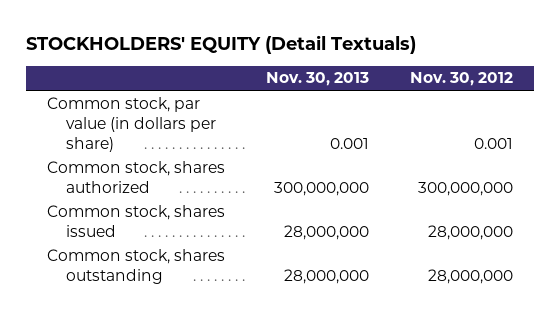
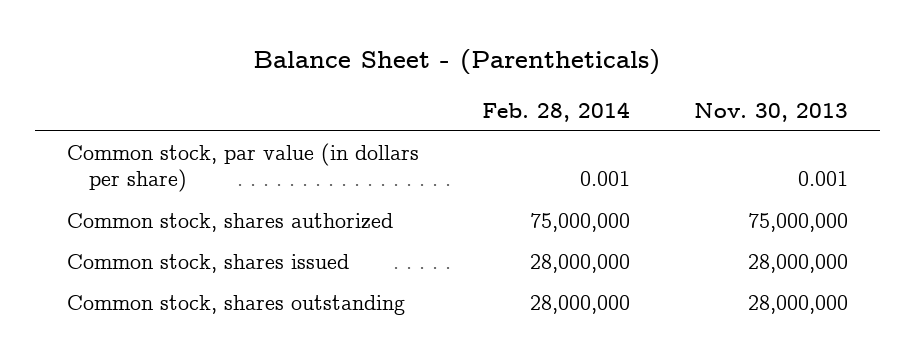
- STOCKHOLDERS' EQUITY (Detail Textuals)
+ Balance Sheet - (Parentheticals)
- | Nov. 30, 2013 | Nov. 30, 2012
+ | Feb. 28, 2014 | Nov. 30, 2013
- Common stock, shares authorized | 300,000,000 | 300,000,000
+ Common stock, shares authorized | 75,000,000 | 75,000,000

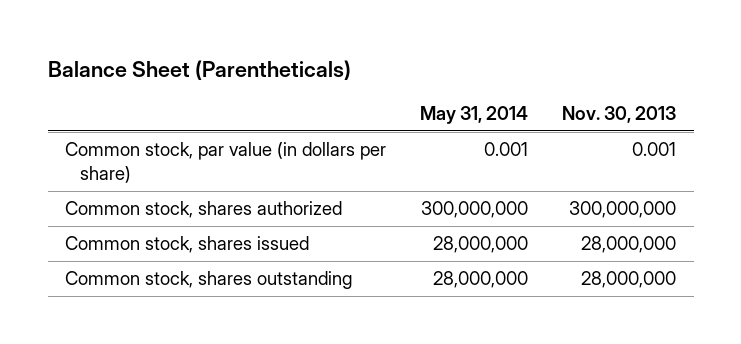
- Balance Sheet - (Parentheticals)
+ Balance Sheet (Parentheticals)
- | Feb. 28, 2014 | Nov. 30, 2013
+ | May 31, 2014 | Nov. 30, 2013
- Common stock, shares authorized | 75,000,000 | 75,000,000
+ Common stock, shares authorized | 300,000,000 | 300,000,000

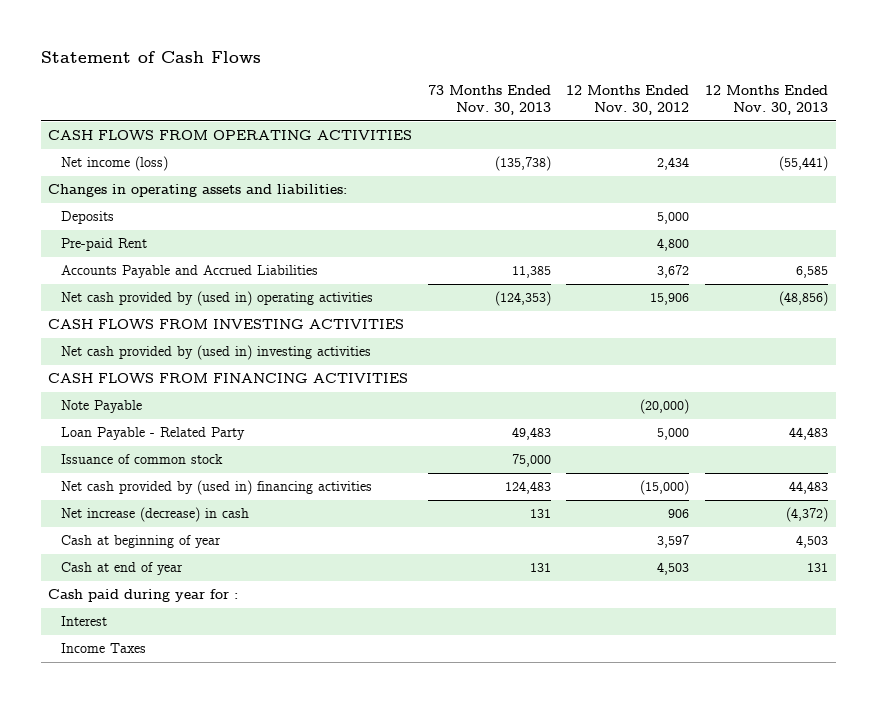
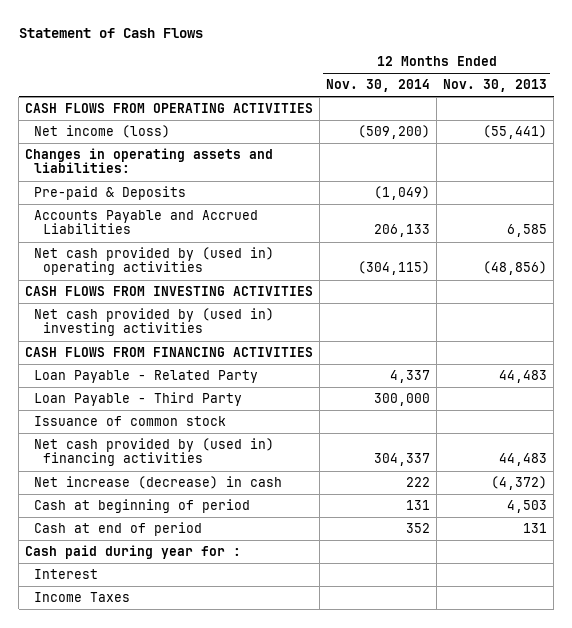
- | 73 Months Ended Nov. 30, 2013 | 12 Months Ended Nov. 30, 2012 | 12 Months Ended Nov. 30, 2013
+ | 12 Months Ended Nov. 30, 2014 | 12 Months Ended Nov. 30, 2013
- Deposits | | 5,000 |
- Pre-paid Rent | | 4,800 |
+ Pre-paid & Deposits | (1,049) |
- Note Payable | | (20,000) |
+ Loan Payable - Third Party | 300,000 |
- Cash at beginning of year | | 3,597 | 4,503
- Cash at end of year | 131 | 4,503 | 131
+ Cash at beginning of period | 131 | 4,503
+ Cash at end of period | 352 | 131

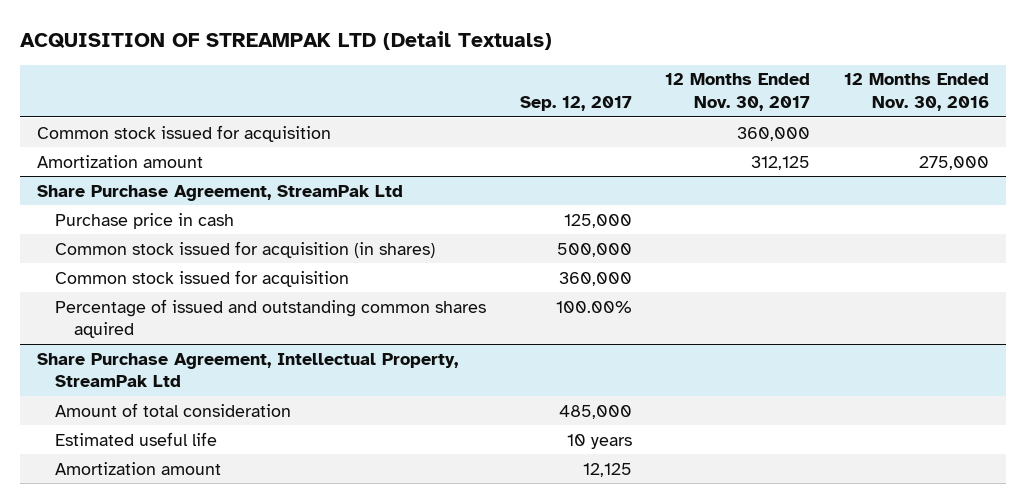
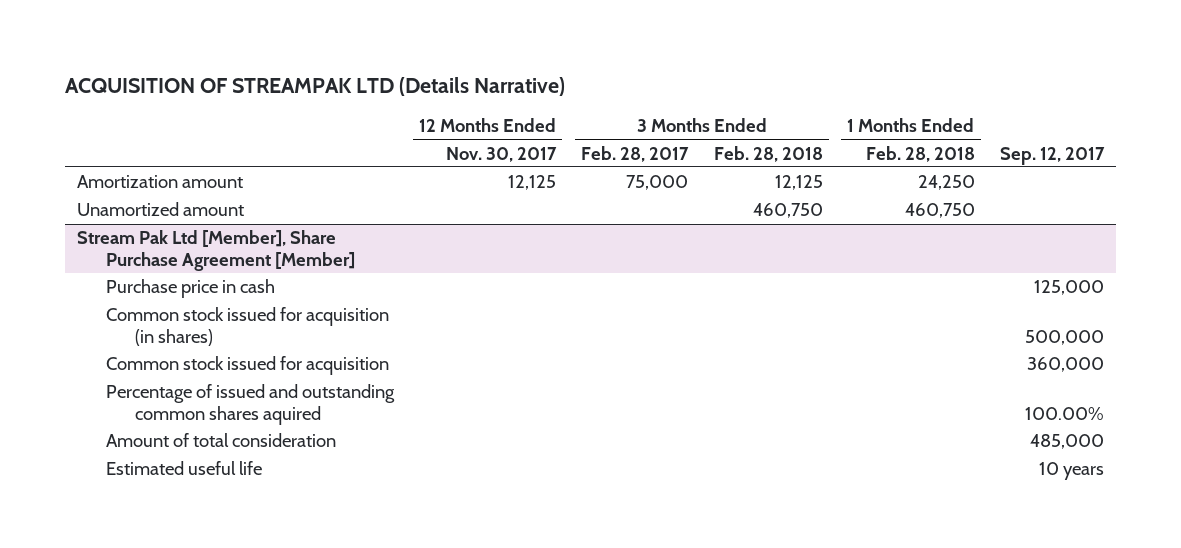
- ACQUISITION OF STREAMPAK LTD (Detail Textuals)
+ ACQUISITION OF STREAMPAK LTD (Details Narrative)
- | Sep. 12, 2017 | 12 Months Ended Nov. 30, 2017 | 12 Months Ended Nov. 30, 2016
+ | 12 Months Ended Nov. 30, 2017 | 3 Months Ended Feb. 28, 2017 | 3 Months Ended Feb. 28, 2018 | 1 Months Ended Feb. 28, 2018 | Sep. 12, 2017
- Common stock issued for acquisition | | 360,000 |
- Amortization amount | | 312,125 | 275,000
- Share Purchase Agreement, StreamPak Ltd
+ Amortization amount | 12,125 | 75,000 | 12,125 | 24,250 |
+ Unamortized amount | | | 460,750 | 460,750 |
+ Stream Pak Ltd [Member], Share Purchase Agreement [Member]
- Share Purchase Agreement, Intellectual Property, StreamPak Ltd
- Amortization amount | 12,125 | |

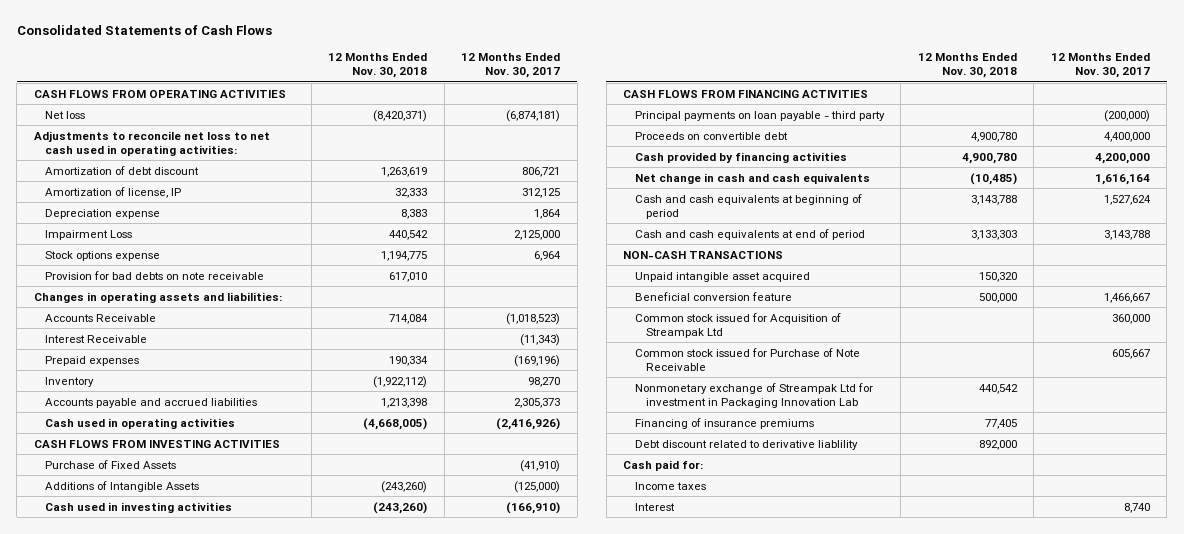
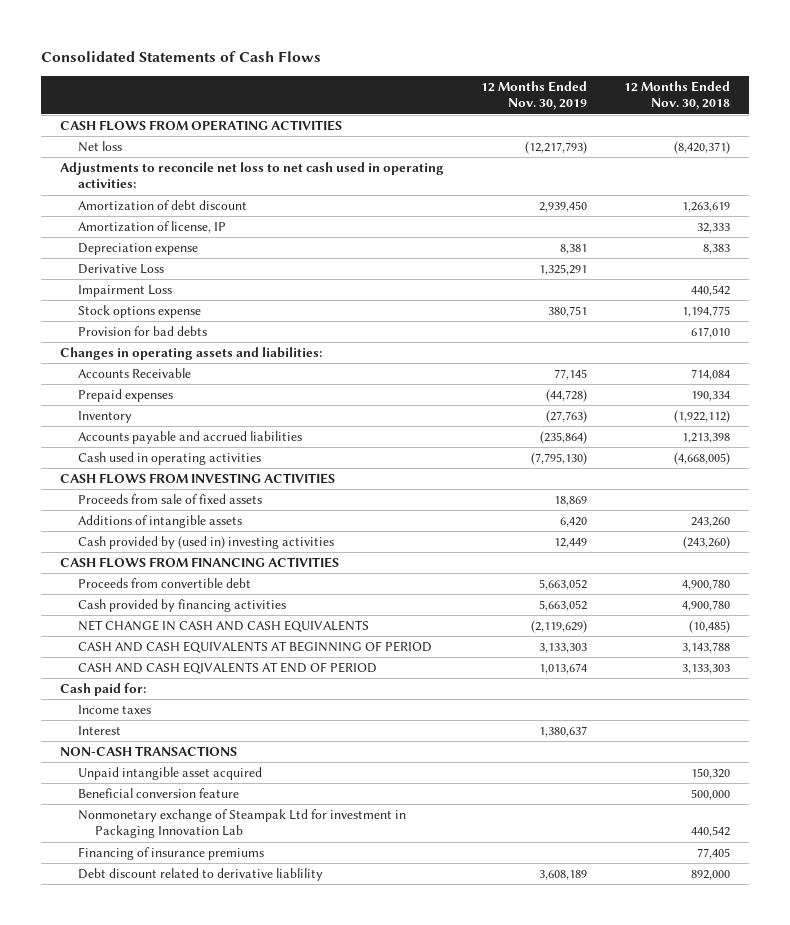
- | 12 Months Ended Nov. 30, 2018 | 12 Months Ended Nov. 30, 2017
+ | 12 Months Ended Nov. 30, 2019 | 12 Months Ended Nov. 30, 2018
+ Derivative Loss | 1,325,291 |
- Provision for bad debts on note receivable | 617,010 |
+ Provision for bad debts | | 617,010
- Interest Receivable | | (11,343)
- Purchase of Fixed Assets | | (41,910)
- Additions of Intangible Assets | (243,260) | (125,000)
- Cash used in investing activities | (243,260) | (166,910)
+ Proceeds from sale of fixed assets | 18,869 |
+ Additions of intangible assets | 6,420 | 243,260
+ Cash provided by (used in) investing activities | 12,449 | (243,260)
- Principal payments on loan payable - third party | | (200,000)
- Proceeds on convertible debt | 4,900,780 | 4,400,000
+ Proceeds from convertible debt | 5,663,052 | 4,900,780
- Net change in cash and cash equivalents | (10,485) | 1,616,164
- Cash and cash equivalents at beginning of period | 3,143,788 | 1,527,624
- Cash and cash equivalents at end of period | 3,133,303 | 3,143,788
+ NET CHANGE IN CASH AND CASH EQUIVALENTS | (2,119,629) | (10,485)
+ CASH AND CASH EQUIVALENTS AT BEGINNING OF PERIOD | 3,133,303 | 3,143,788
+ CASH AND CASH EQIVALENTS AT END OF PERIOD | 1,013,674 | 3,133,303
moved up: Cash paid for:
moved up: Income taxes
moved up: Interest | 1,380,637 |
- Common stock issued for Acquisition of Streampak Ltd | | 360,000
- Common stock issued for Purchase of Note Receivable | | 605,667
- Nonmonetary exchange of Streampak Ltd for investment in Packaging Innovation Lab | 440,542 |
+ Nonmonetary exchange of Steampak Ltd for investment in Packaging Innovation Lab | | 440,542

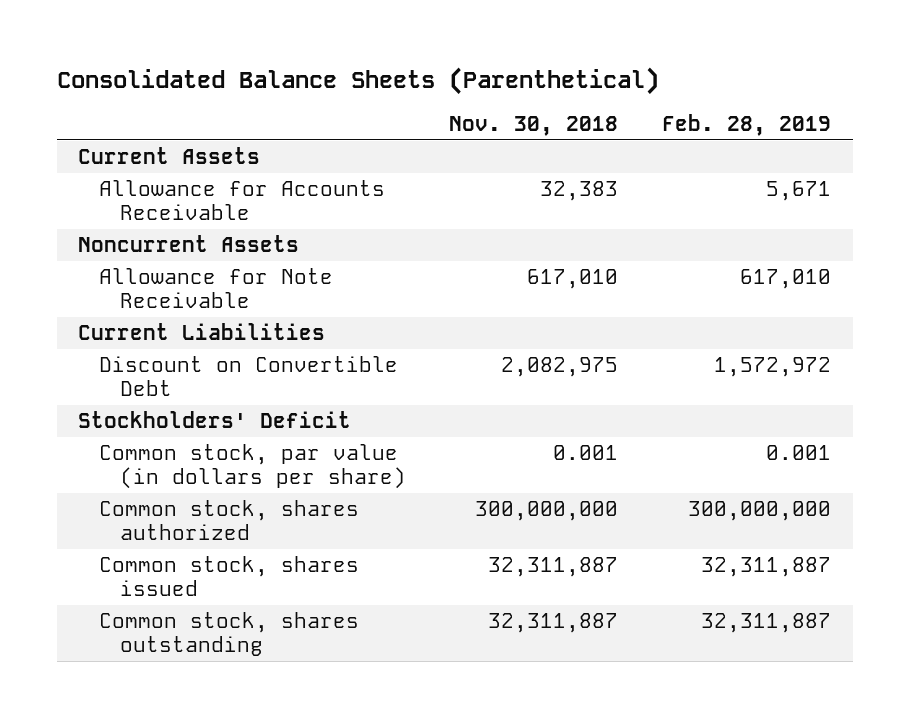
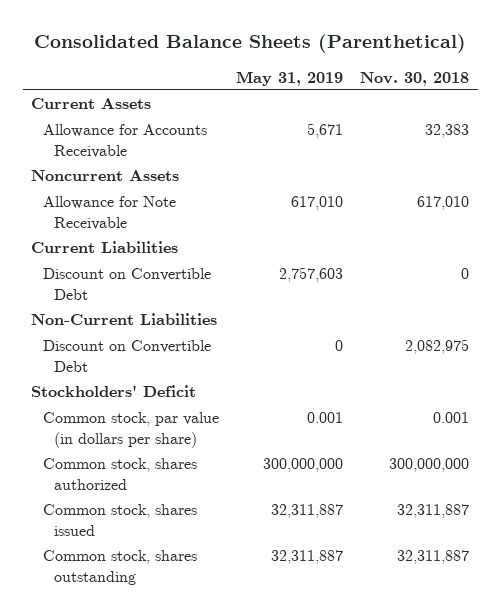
- | Nov. 30, 2018 | Feb. 28, 2019
+ | May 31, 2019 | Nov. 30, 2018
+ Discount on Convertible Debt | 2,757,603 | 0
+ Non-Current Liabilities

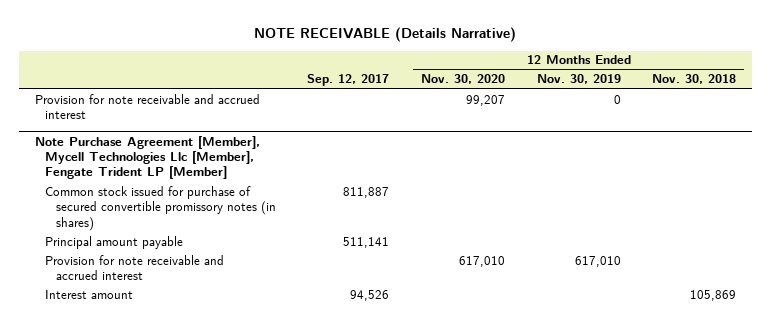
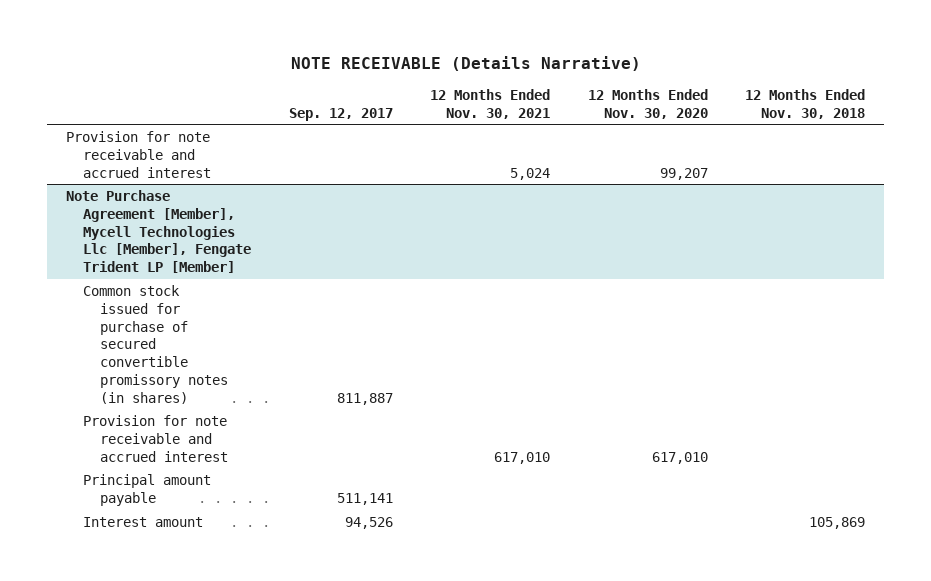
- | Sep. 12, 2017 | 12 Months Ended Nov. 30, 2020 | 12 Months Ended Nov. 30, 2019 | 12 Months Ended Nov. 30, 2018
+ | Sep. 12, 2017 | 12 Months Ended Nov. 30, 2021 | 12 Months Ended Nov. 30, 2020 | 12 Months Ended Nov. 30, 2018
@ Note Purchase Agreement [Member], Mycell Technologies Llc [Member], Fengate Trident LP [Member]
moved down: Principal amount payable | 511,141 | | |

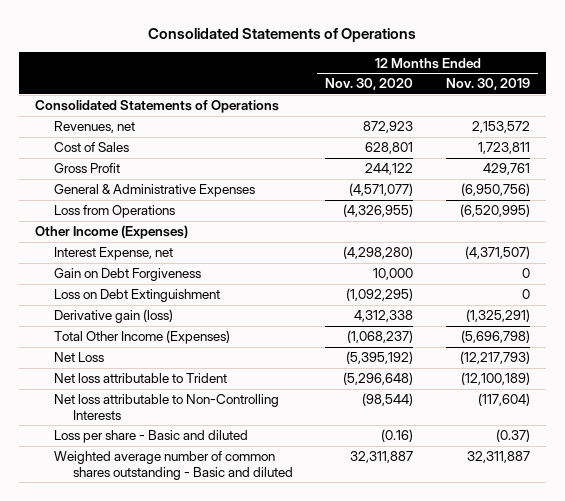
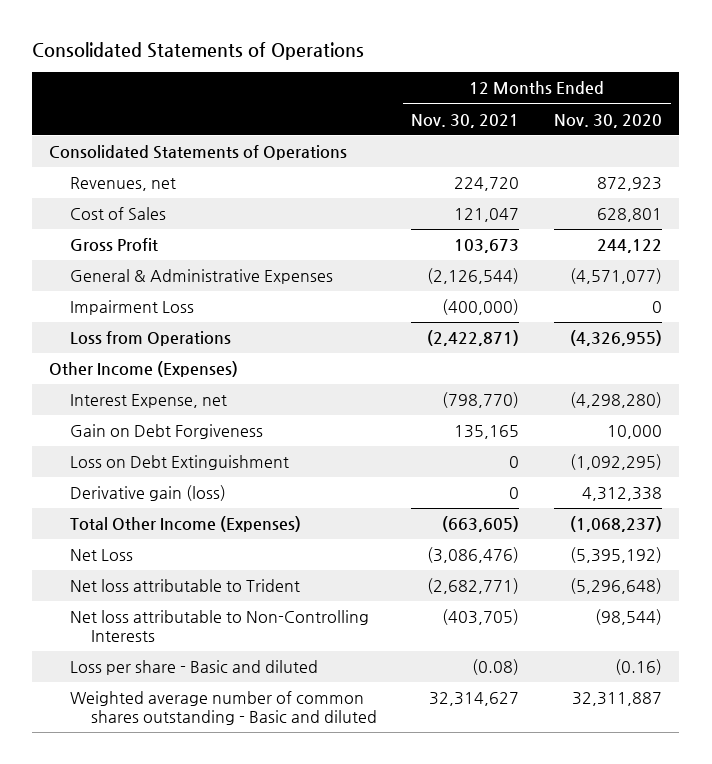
- | 12 Months Ended Nov. 30, 2020 | 12 Months Ended Nov. 30, 2019
+ | 12 Months Ended Nov. 30, 2021 | 12 Months Ended Nov. 30, 2020
+ Impairment Loss | (400,000) | 0

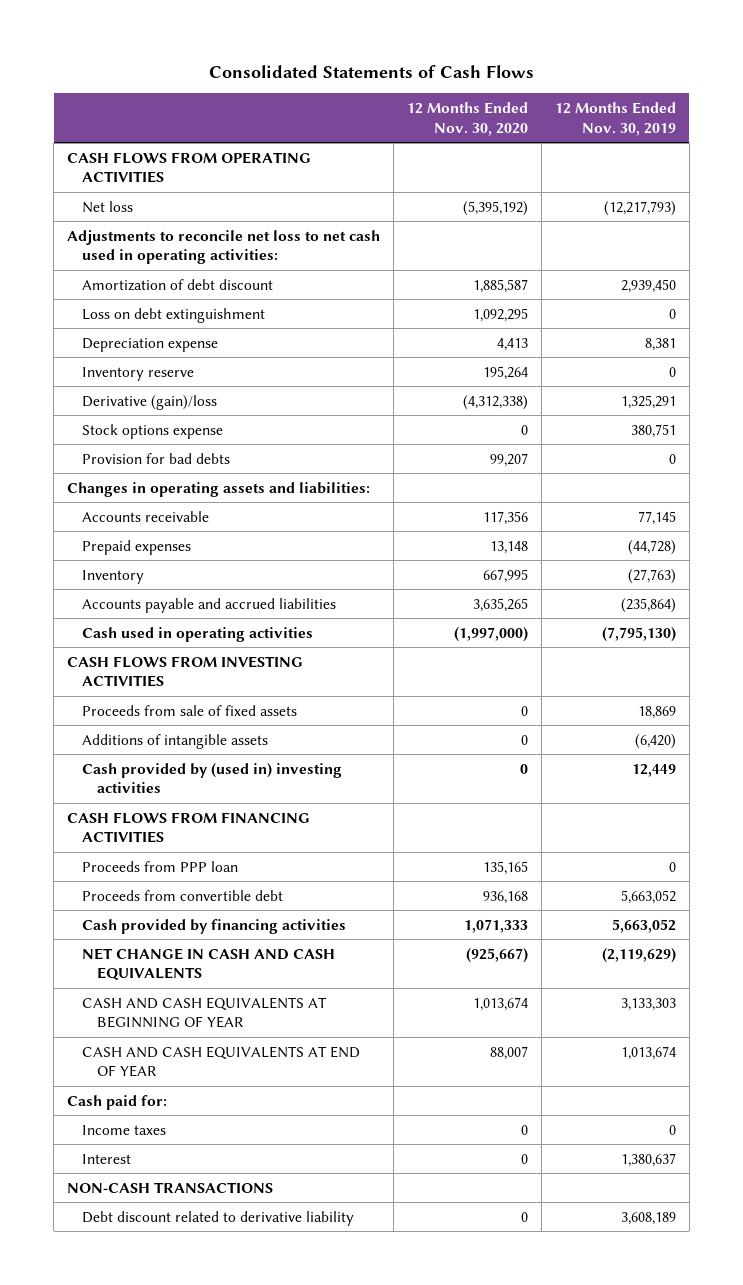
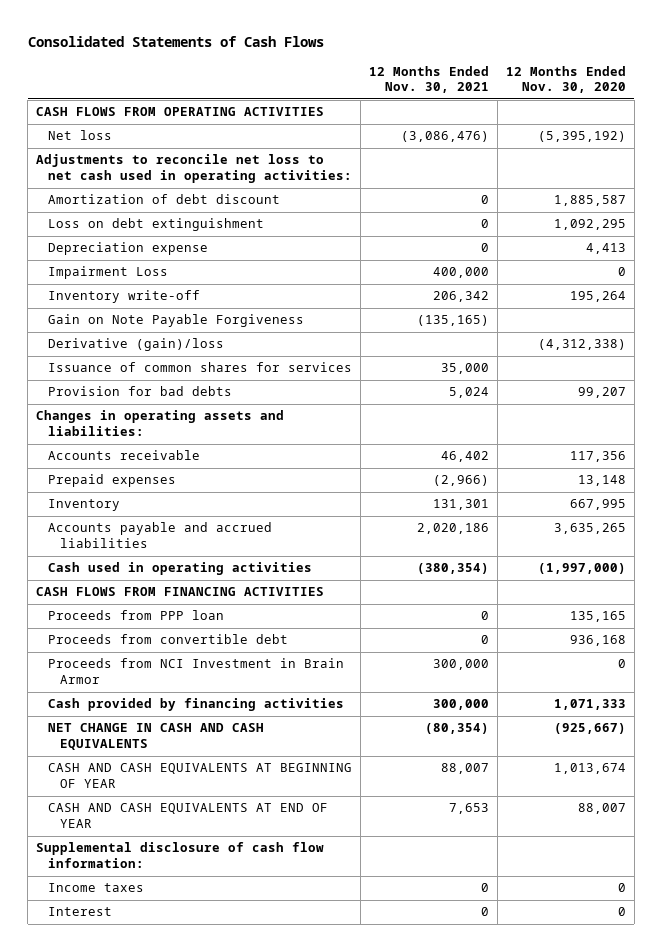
- | 12 Months Ended Nov. 30, 2020 | 12 Months Ended Nov. 30, 2019
+ | 12 Months Ended Nov. 30, 2021 | 12 Months Ended Nov. 30, 2020
- Inventory reserve | 195,264 | 0
+ Impairment Loss | 400,000 | 0
+ Inventory write-off | 206,342 | 195,264
+ Gain on Note Payable Forgiveness | (135,165) |
- Stock options expense | 0 | 380,751
+ Issuance of common shares for services | 35,000 |
- CASH FLOWS FROM INVESTING ACTIVITIES
- Proceeds from sale of fixed assets | 0 | 18,869
- Additions of intangible assets | 0 | (6,420)
- Cash provided by (used in) investing activities | 0 | 12,449
+ Proceeds from NCI Investment in Brain Armor | 300,000 | 0
- Cash paid for:
+ Supplemental disclosure of cash flow information:
- NON-CASH TRANSACTIONS
- Debt discount related to derivative liability | 0 | 3,608,189

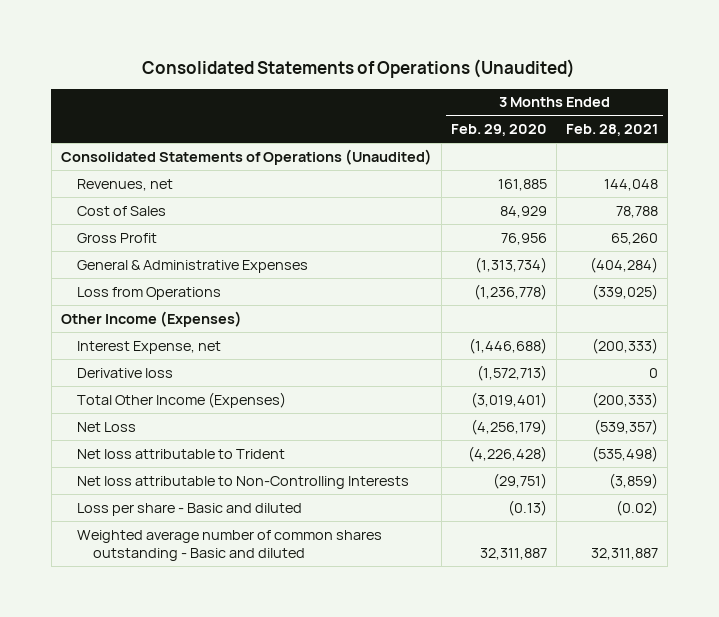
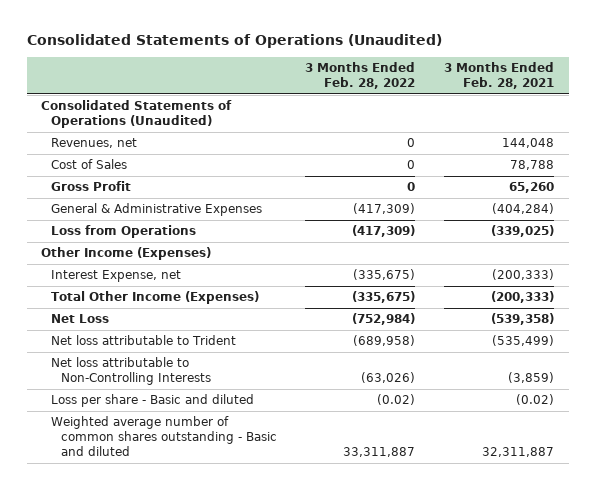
- | 3 Months Ended Feb. 29, 2020 | 3 Months Ended Feb. 28, 2021
+ | 3 Months Ended Feb. 28, 2022 | 3 Months Ended Feb. 28, 2021
- Derivative loss | (1,572,713) | 0
- Net Loss | (4,256,179) | (539,357)
- Net loss attributable to Trident | (4,226,428) | (535,498)
+ Net Loss | (752,984) | (539,358)
+ Net loss attributable to Trident | (689,958) | (535,499)

